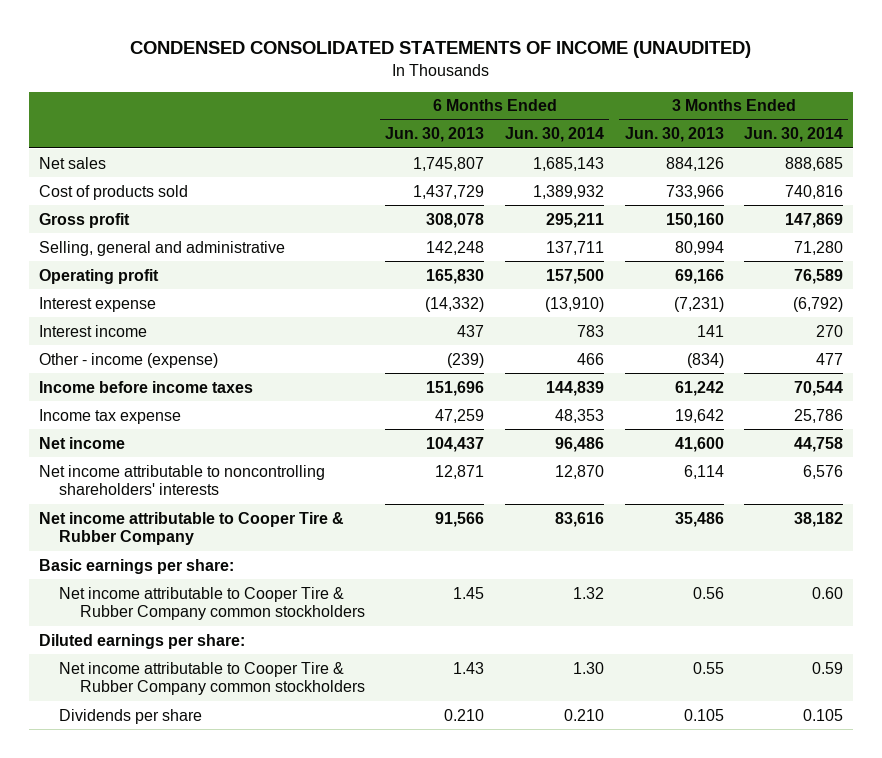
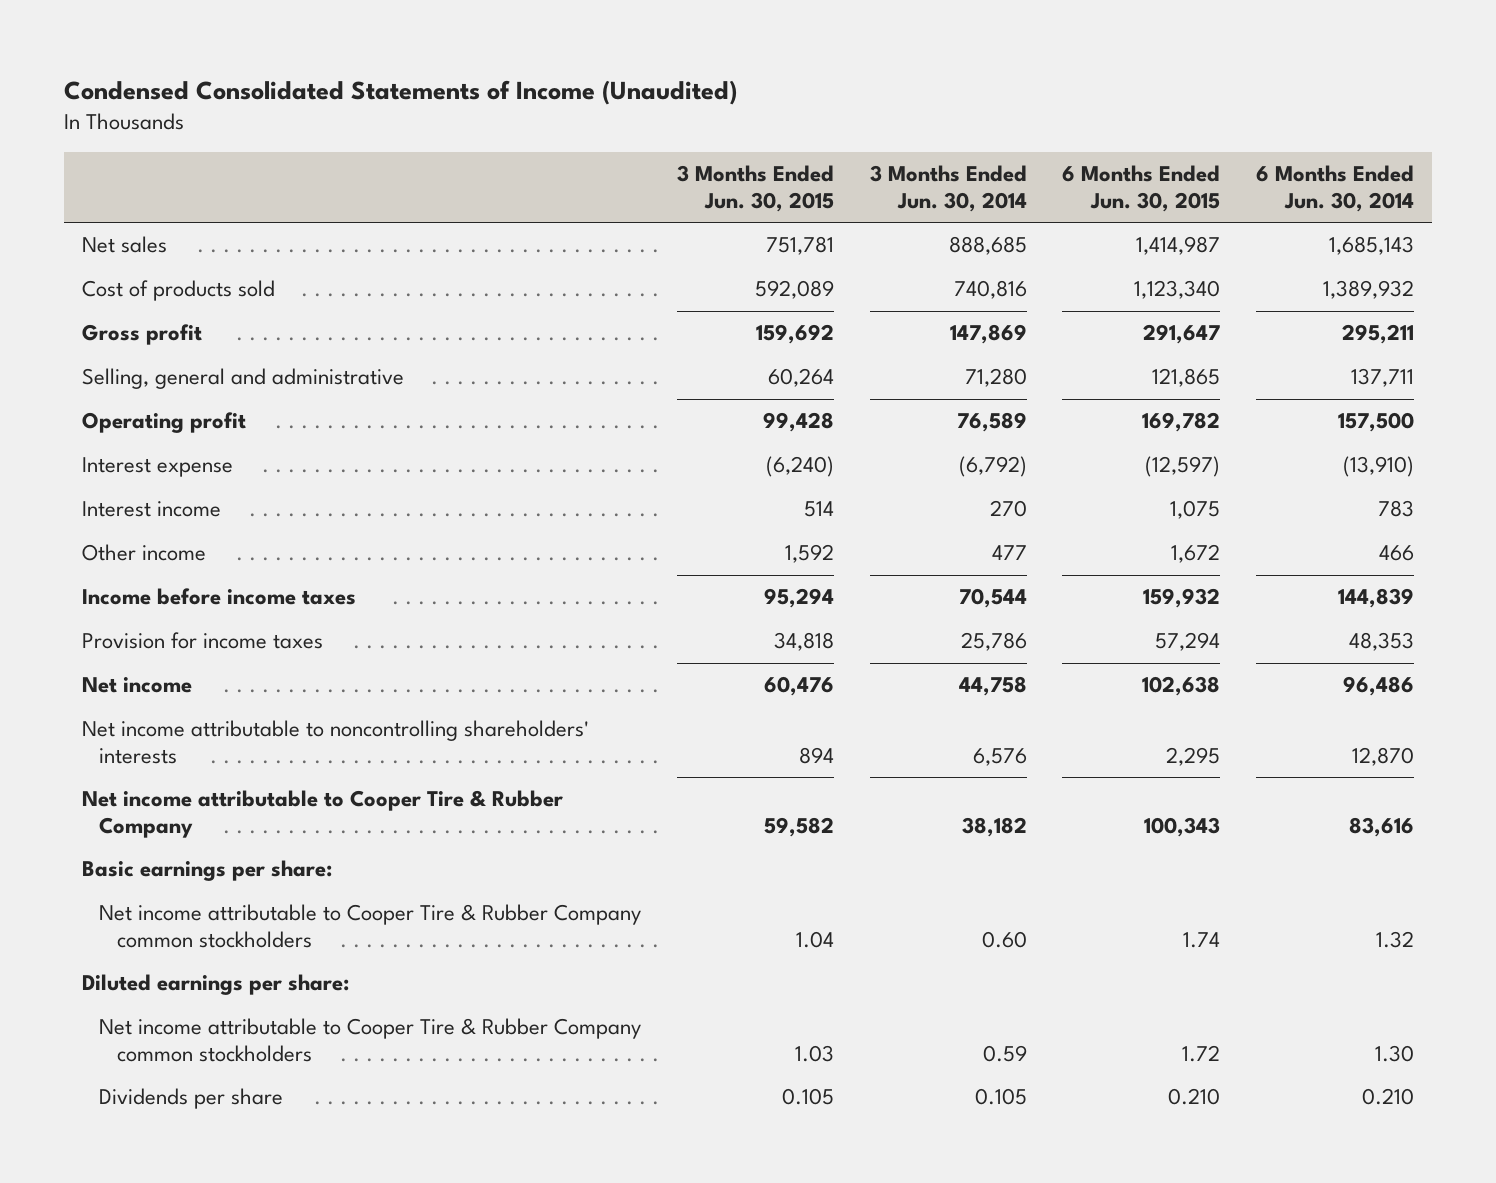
- CONDENSED CONSOLIDATED STATEMENTS OF INCOME (UNAUDITED)
+ Condensed Consolidated Statements of Income (Unaudited)
- | 6 Months Ended Jun. 30, 2013 | 6 Months Ended Jun. 30, 2014 | 3 Months Ended Jun. 30, 2013 | 3 Months Ended Jun. 30, 2014
+ | 3 Months Ended Jun. 30, 2015 | 3 Months Ended Jun. 30, 2014 | 6 Months Ended Jun. 30, 2015 | 6 Months Ended Jun. 30, 2014
- Other - income (expense) | (239) | 466 | (834) | 477
+ Other income | 1,592 | 477 | 1,672 | 466
- Income tax expense | 47,259 | 48,353 | 19,642 | 25,786
+ Provision for income taxes | 34,818 | 25,786 | 57,294 | 48,353

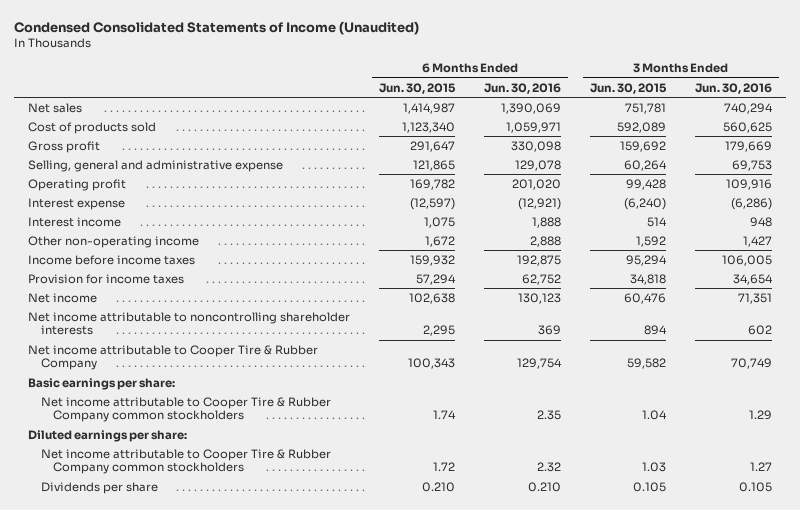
- | 3 Months Ended Jun. 30, 2015 | 3 Months Ended Jun. 30, 2014 | 6 Months Ended Jun. 30, 2015 | 6 Months Ended Jun. 30, 2014
+ | 6 Months Ended Jun. 30, 2015 | 6 Months Ended Jun. 30, 2016 | 3 Months Ended Jun. 30, 2015 | 3 Months Ended Jun. 30, 2016
- Selling, general and administrative | 60,264 | 71,280 | 121,865 | 137,711
+ Selling, general and administrative expense | 121,865 | 129,078 | 60,264 | 69,753
- Other income | 1,592 | 477 | 1,672 | 466
+ Other non-operating income | 1,672 | 2,888 | 1,592 | 1,427
- Net income attributable to noncontrolling shareholders' interests | 894 | 6,576 | 2,295 | 12,870
+ Net income attributable to noncontrolling shareholder interests | 2,295 | 369 | 894 | 602

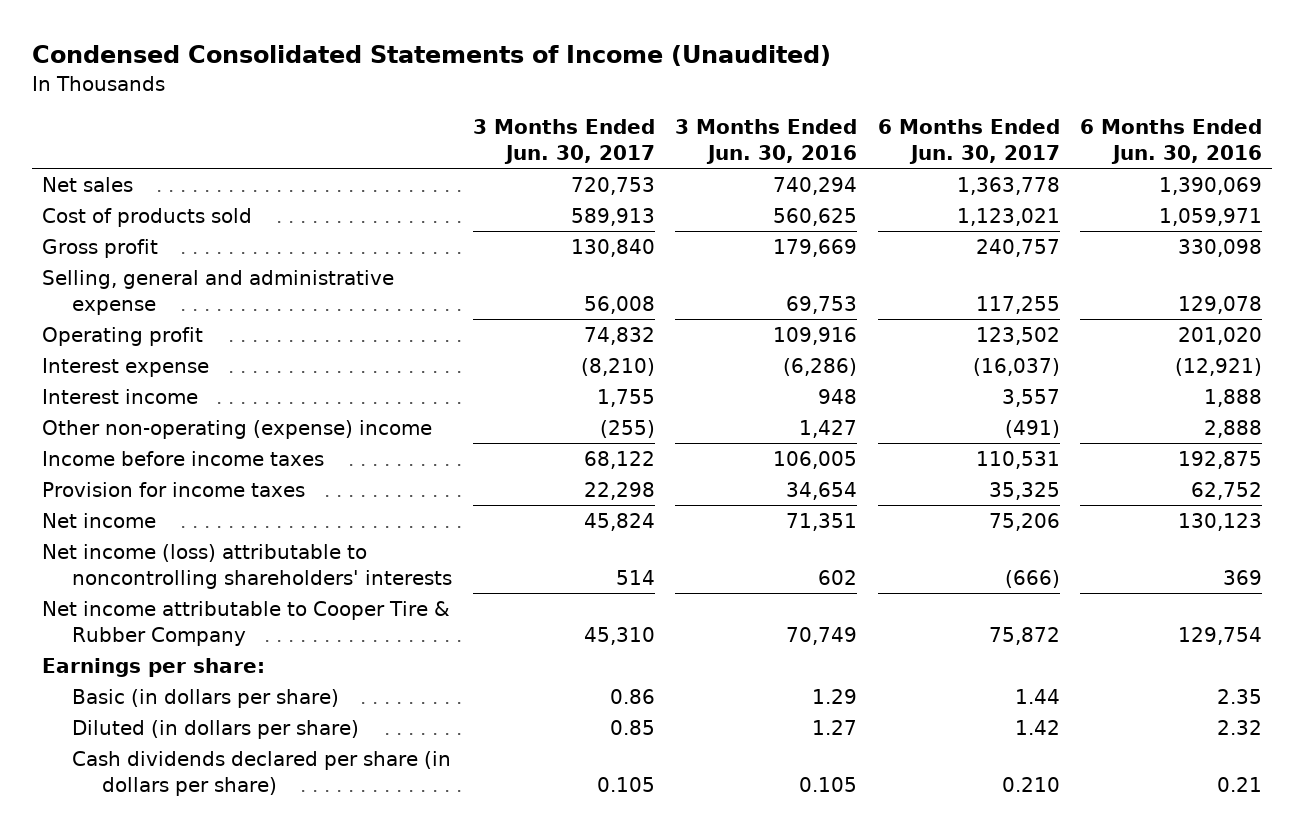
- | 6 Months Ended Jun. 30, 2015 | 6 Months Ended Jun. 30, 2016 | 3 Months Ended Jun. 30, 2015 | 3 Months Ended Jun. 30, 2016
+ | 3 Months Ended Jun. 30, 2017 | 3 Months Ended Jun. 30, 2016 | 6 Months Ended Jun. 30, 2017 | 6 Months Ended Jun. 30, 2016
- Other non-operating income | 1,672 | 2,888 | 1,592 | 1,427
+ Other non-operating (expense) income | (255) | 1,427 | (491) | 2,888
- Net income attributable to noncontrolling shareholder interests | 2,295 | 369 | 894 | 602
+ Net income (loss) attributable to noncontrolling shareholders' interests | 514 | 602 | (666) | 369
- Basic earnings per share:
- Net income attributable to Cooper Tire & Rubber Company common stockholders | 1.74 | 2.35 | 1.04 | 1.29
- Diluted earnings per share:
- Net income attributable to Cooper Tire & Rubber Company common stockholders | 1.72 | 2.32 | 1.03 | 1.27
- Dividends per share | 0.210 | 0.210 | 0.105 | 0.105
+ Earnings per share:
+ Basic (in dollars per share) | 0.86 | 1.29 | 1.44 | 2.35
+ Diluted (in dollars per share) | 0.85 | 1.27 | 1.42 | 2.32
+ Cash dividends declared per share (in dollars per share) | 0.105 | 0.105 | 0.210 | 0.21

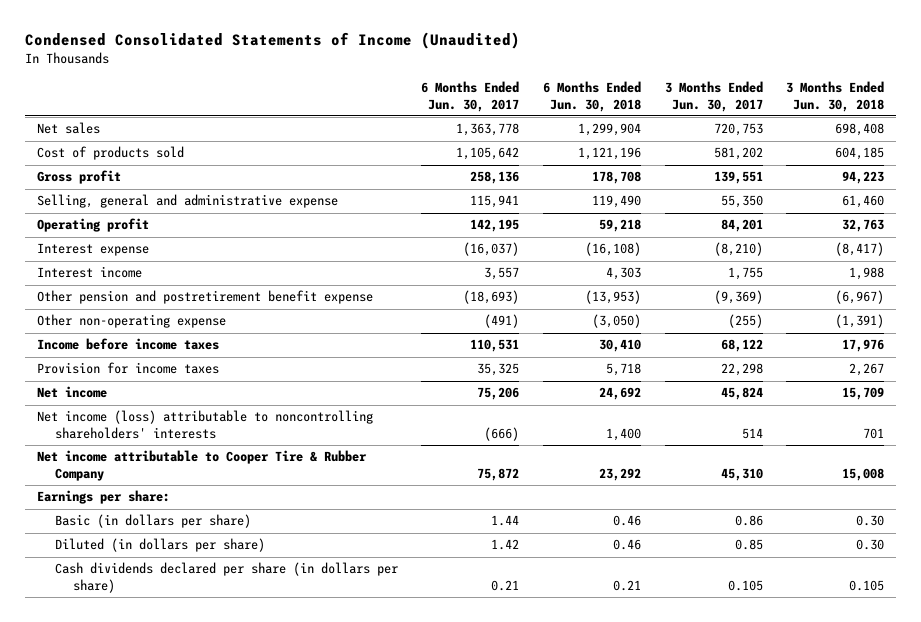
- | 3 Months Ended Jun. 30, 2017 | 3 Months Ended Jun. 30, 2016 | 6 Months Ended Jun. 30, 2017 | 6 Months Ended Jun. 30, 2016
+ | 6 Months Ended Jun. 30, 2017 | 6 Months Ended Jun. 30, 2018 | 3 Months Ended Jun. 30, 2017 | 3 Months Ended Jun. 30, 2018
- Cost of products sold | 589,913 | 560,625 | 1,123,021 | 1,059,971
- Gross profit | 130,840 | 179,669 | 240,757 | 330,098
- Selling, general and administrative expense | 56,008 | 69,753 | 117,255 | 129,078
- Operating profit | 74,832 | 109,916 | 123,502 | 201,020
+ Cost of products sold | 1,105,642 | 1,121,196 | 581,202 | 604,185
+ Gross profit | 258,136 | 178,708 | 139,551 | 94,223
+ Selling, general and administrative expense | 115,941 | 119,490 | 55,350 | 61,460
+ Operating profit | 142,195 | 59,218 | 84,201 | 32,763
- Other non-operating (expense) income | (255) | 1,427 | (491) | 2,888
+ Other pension and postretirement benefit expense | (18,693) | (13,953) | (9,369) | (6,967)
+ Other non-operating expense | (491) | (3,050) | (255) | (1,391)
- Cash dividends declared per share (in dollars per share) | 0.105 | 0.105 | 0.210 | 0.21
+ Cash dividends declared per share (in dollars per share) | 0.21 | 0.21 | 0.105 | 0.105

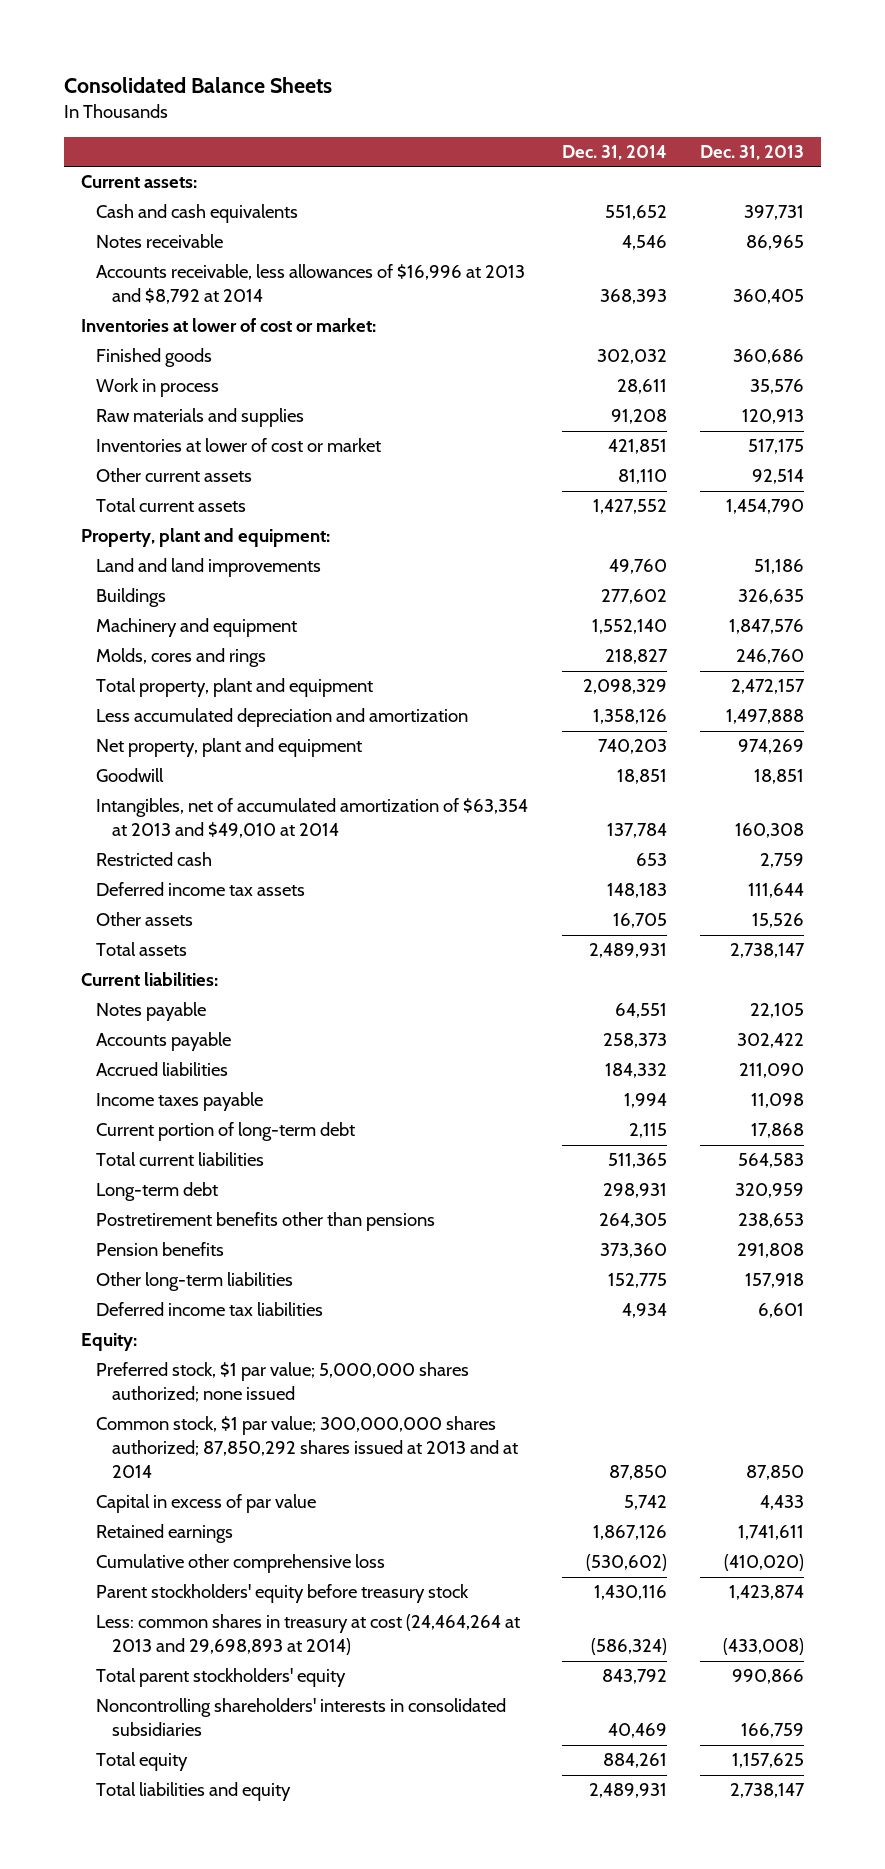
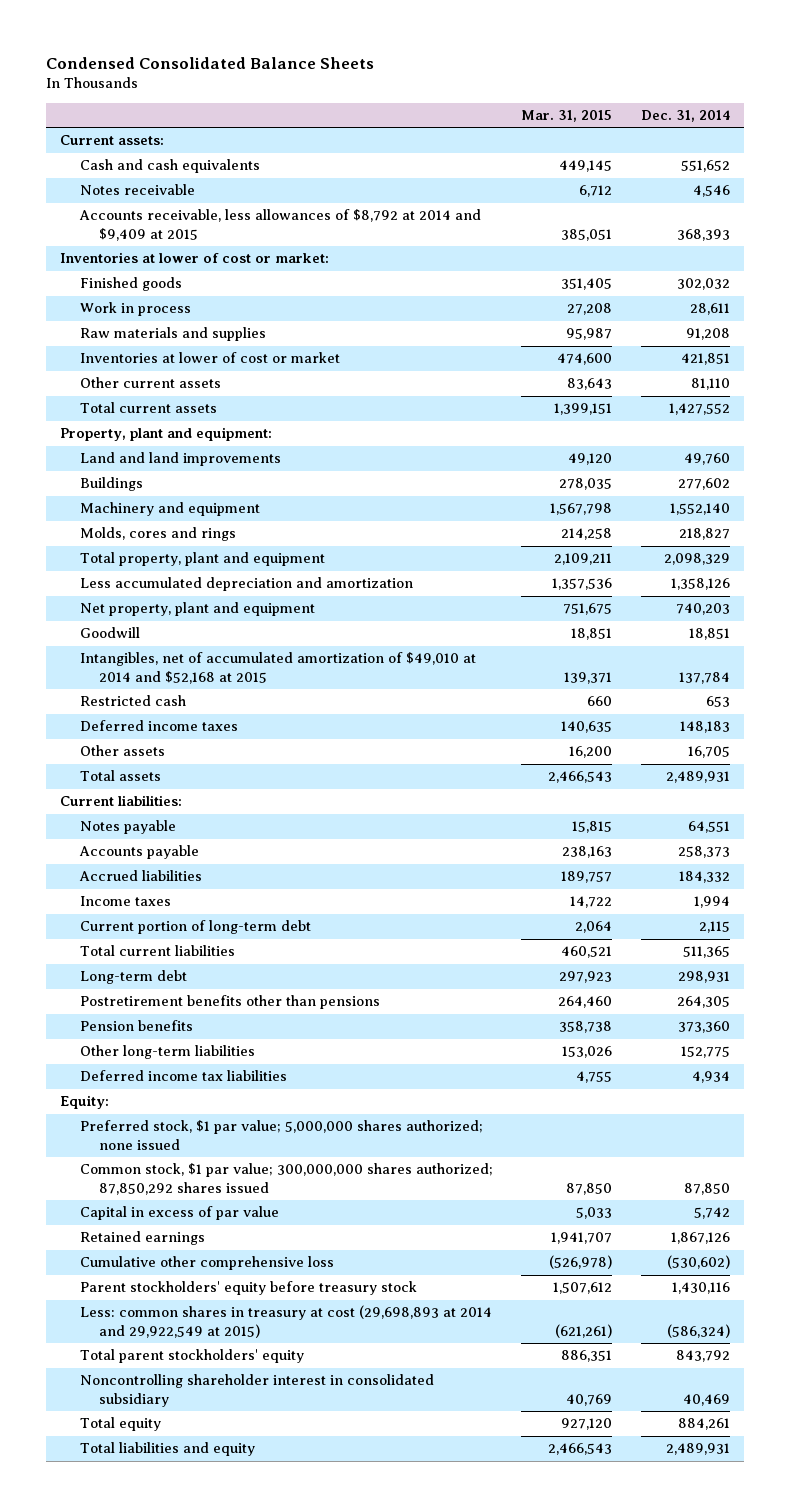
- Consolidated Balance Sheets
+ Condensed Consolidated Balance Sheets
- | Dec. 31, 2014 | Dec. 31, 2013
+ | Mar. 31, 2015 | Dec. 31, 2014
- Accounts receivable, less allowances of $16,996 at 2013 and $8,792 at 2014 | 368,393 | 360,405
+ Accounts receivable, less allowances of $8,792 at 2014 and $9,409 at 2015 | 385,051 | 368,393
- Intangibles, net of accumulated amortization of $63,354 at 2013 and $49,010 at 2014 | 137,784 | 160,308
+ Intangibles, net of accumulated amortization of $49,010 at 2014 and $52,168 at 2015 | 139,371 | 137,784
- Deferred income tax assets | 148,183 | 111,644
+ Deferred income taxes | 140,635 | 148,183
- Income taxes payable | 1,994 | 11,098
+ Income taxes | 14,722 | 1,994
- Common stock, $1 par value; 300,000,000 shares authorized; 87,850,292 shares issued at 2013 and at 2014 | 87,850 | 87,850
+ Common stock, $1 par value; 300,000,000 shares authorized; 87,850,292 shares issued | 87,850 | 87,850
- Less: common shares in treasury at cost (24,464,264 at 2013 and 29,698,893 at 2014) | (586,324) | (433,008)
+ Less: common shares in treasury at cost (29,698,893 at 2014 and 29,922,549 at 2015) | (621,261) | (586,324)
- Noncontrolling shareholders' interests in consolidated subsidiaries | 40,469 | 166,759
+ Noncontrolling shareholder interest in consolidated subsidiary | 40,769 | 40,469

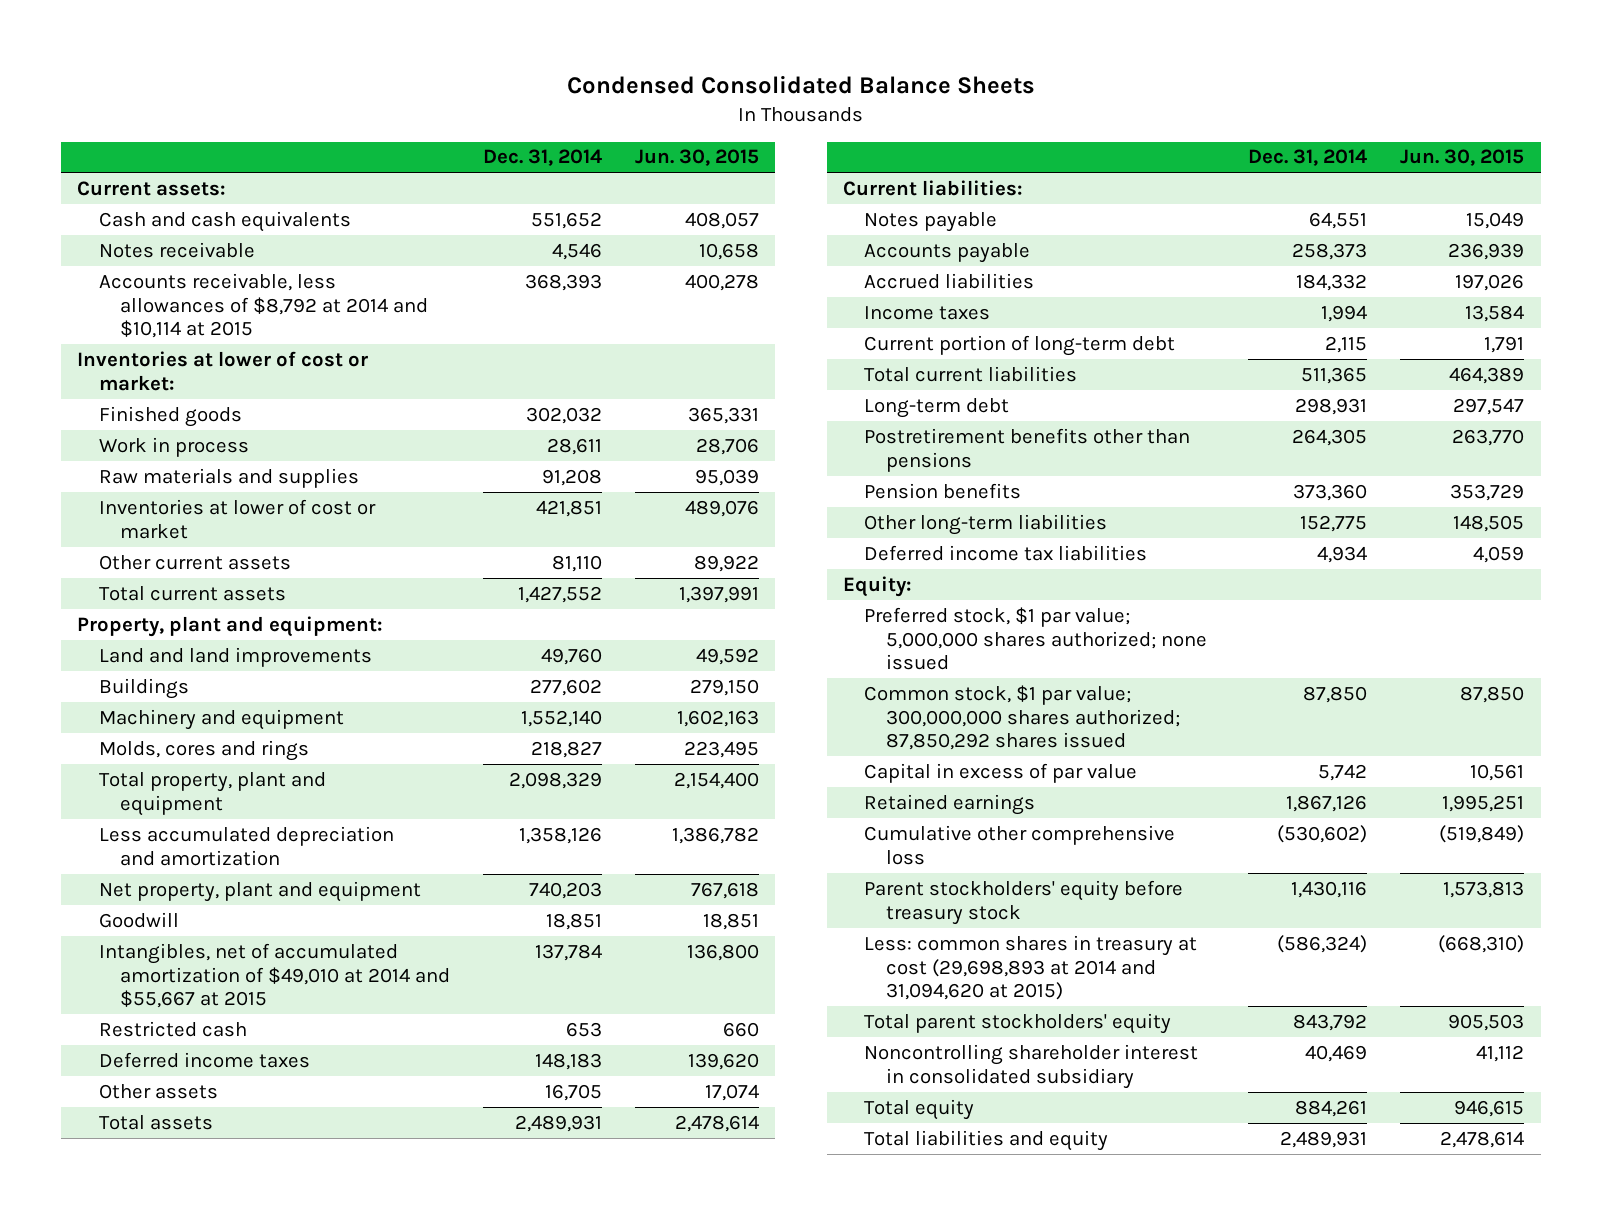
- | Mar. 31, 2015 | Dec. 31, 2014
+ | Dec. 31, 2014 | Jun. 30, 2015
- Accounts receivable, less allowances of $8,792 at 2014 and $9,409 at 2015 | 385,051 | 368,393
+ Accounts receivable, less allowances of $8,792 at 2014 and $10,114 at 2015 | 368,393 | 400,278
- Intangibles, net of accumulated amortization of $49,010 at 2014 and $52,168 at 2015 | 139,371 | 137,784
+ Intangibles, net of accumulated amortization of $49,010 at 2014 and $55,667 at 2015 | 137,784 | 136,800
- Less: common shares in treasury at cost (29,698,893 at 2014 and 29,922,549 at 2015) | (621,261) | (586,324)
+ Less: common shares in treasury at cost (29,698,893 at 2014 and 31,094,620 at 2015) | (586,324) | (668,310)

